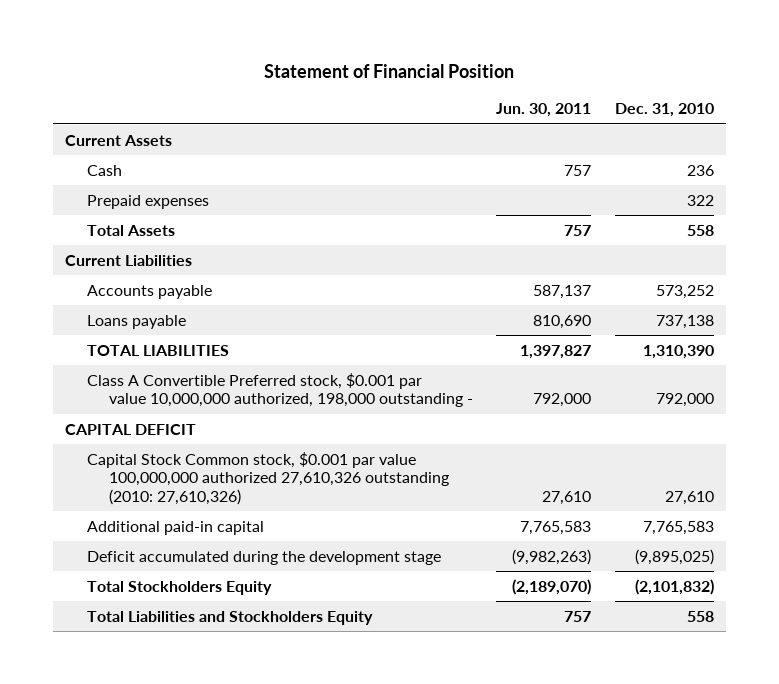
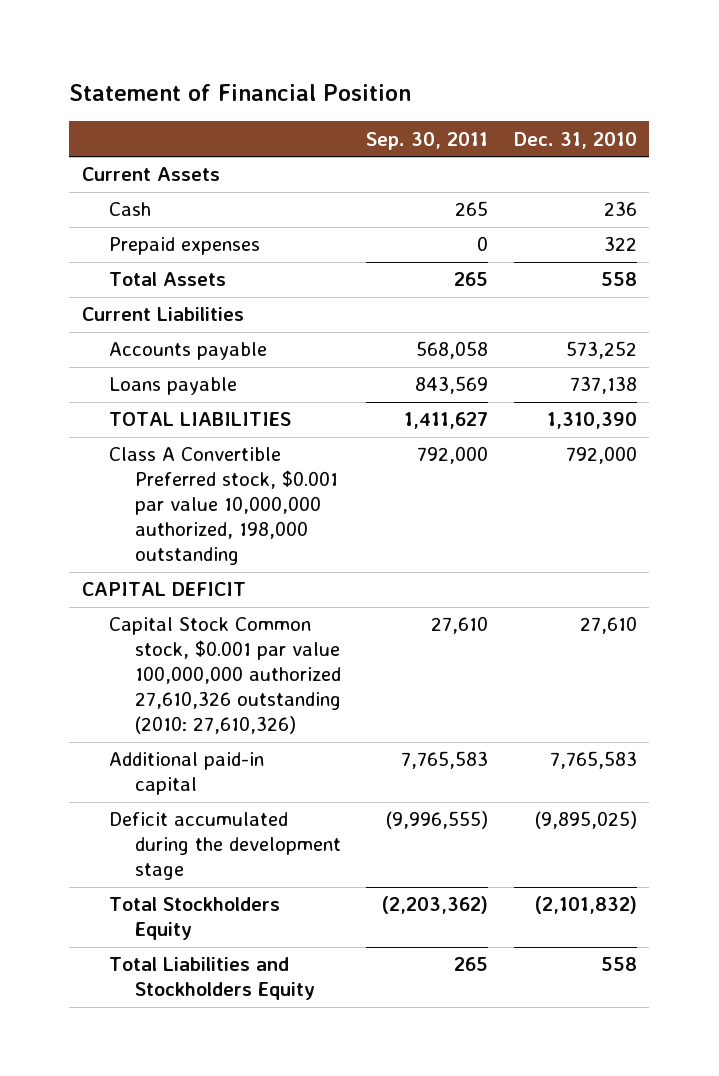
- | Jun. 30, 2011 | Dec. 31, 2010
+ | Sep. 30, 2011 | Dec. 31, 2010
- Class A Convertible Preferred stock, $0.001 par value 10,000,000 authorized, 198,000 outstanding - | 792,000 | 792,000
+ Class A Convertible Preferred stock, $0.001 par value 10,000,000 authorized, 198,000 outstanding | 792,000 | 792,000

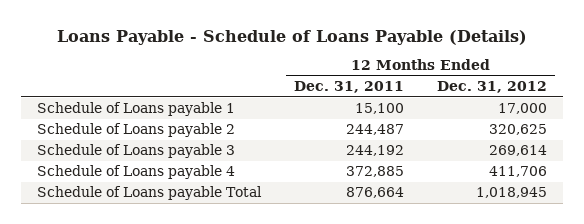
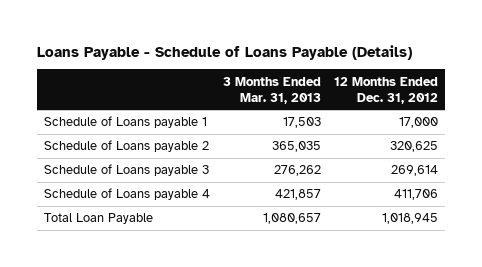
- | 12 Months Ended Dec. 31, 2011 | 12 Months Ended Dec. 31, 2012
+ | 3 Months Ended Mar. 31, 2013 | 12 Months Ended Dec. 31, 2012
- Schedule of Loans payable Total | 876,664 | 1,018,945
+ Total Loan Payable | 1,080,657 | 1,018,945

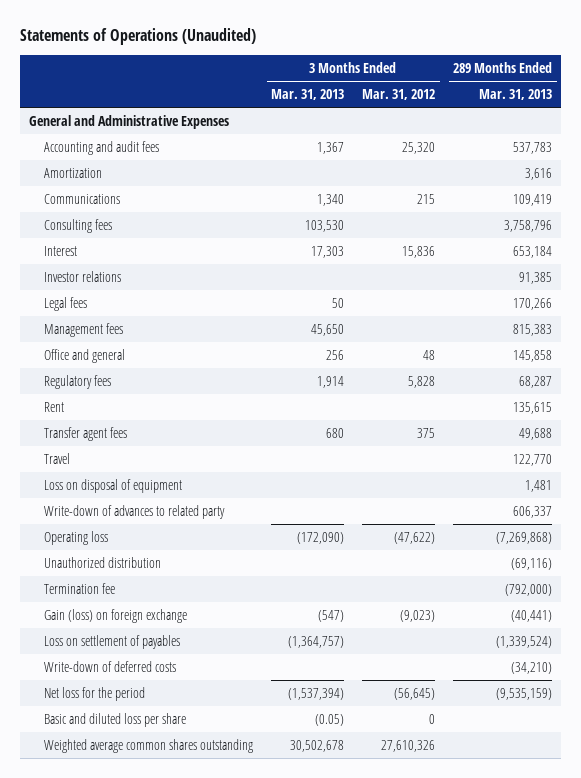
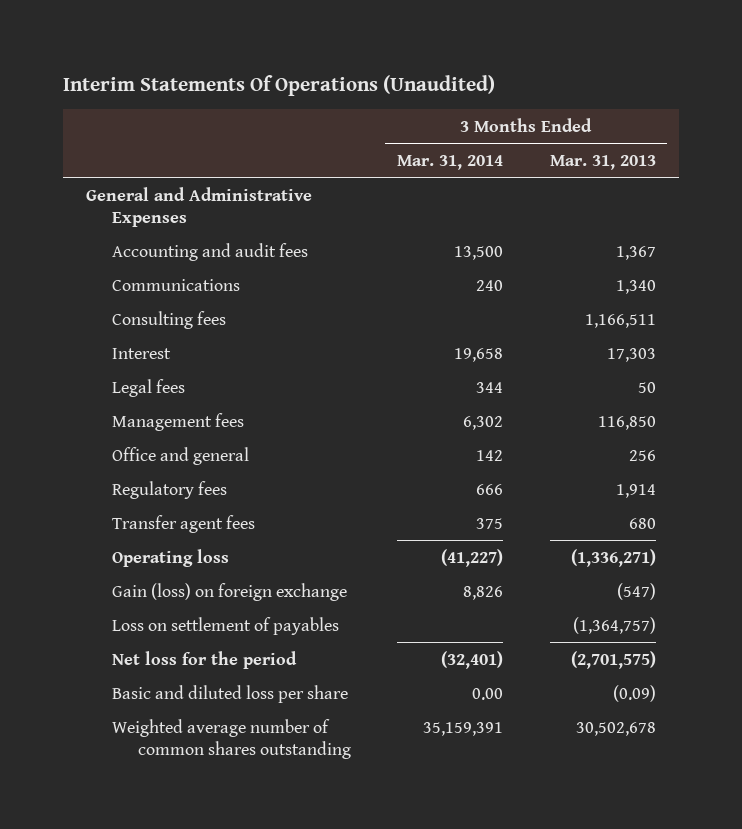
- Statements of Operations (Unaudited)
+ Interim Statements Of Operations (Unaudited)
- | 3 Months Ended Mar. 31, 2013 | 3 Months Ended Mar. 31, 2012 | 289 Months Ended Mar. 31, 2013
+ | 3 Months Ended Mar. 31, 2014 | 3 Months Ended Mar. 31, 2013
- Amortization | | | 3,616
- Consulting fees | 103,530 | | 3,758,796
+ Consulting fees | | 1,166,511
- Investor relations | | | 91,385
- Management fees | 45,650 | | 815,383
+ Management fees | 6,302 | 116,850
- Rent | | | 135,615
- Travel | | | 122,770
- Loss on disposal of equipment | | | 1,481
- Write-down of advances to related party | | | 606,337
- Operating loss | (172,090) | (47,622) | (7,269,868)
- Unauthorized distribution | | | (69,116)
- Termination fee | | | (792,000)
+ Operating loss | (41,227) | (1,336,271)
- Write-down of deferred costs | | | (34,210)
- Net loss for the period | (1,537,394) | (56,645) | (9,535,159)
- Basic and diluted loss per share | (0.05) | 0 |
- Weighted average common shares outstanding | 30,502,678 | 27,610,326 |
+ Net loss for the period | (32,401) | (2,701,575)
+ Basic and diluted loss per share | 0.00 | (0.09)
+ Weighted average number of common shares outstanding | 35,159,391 | 30,502,678

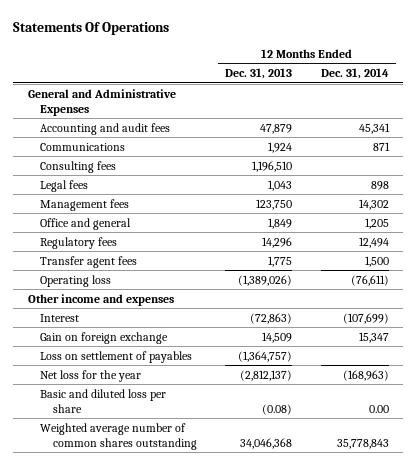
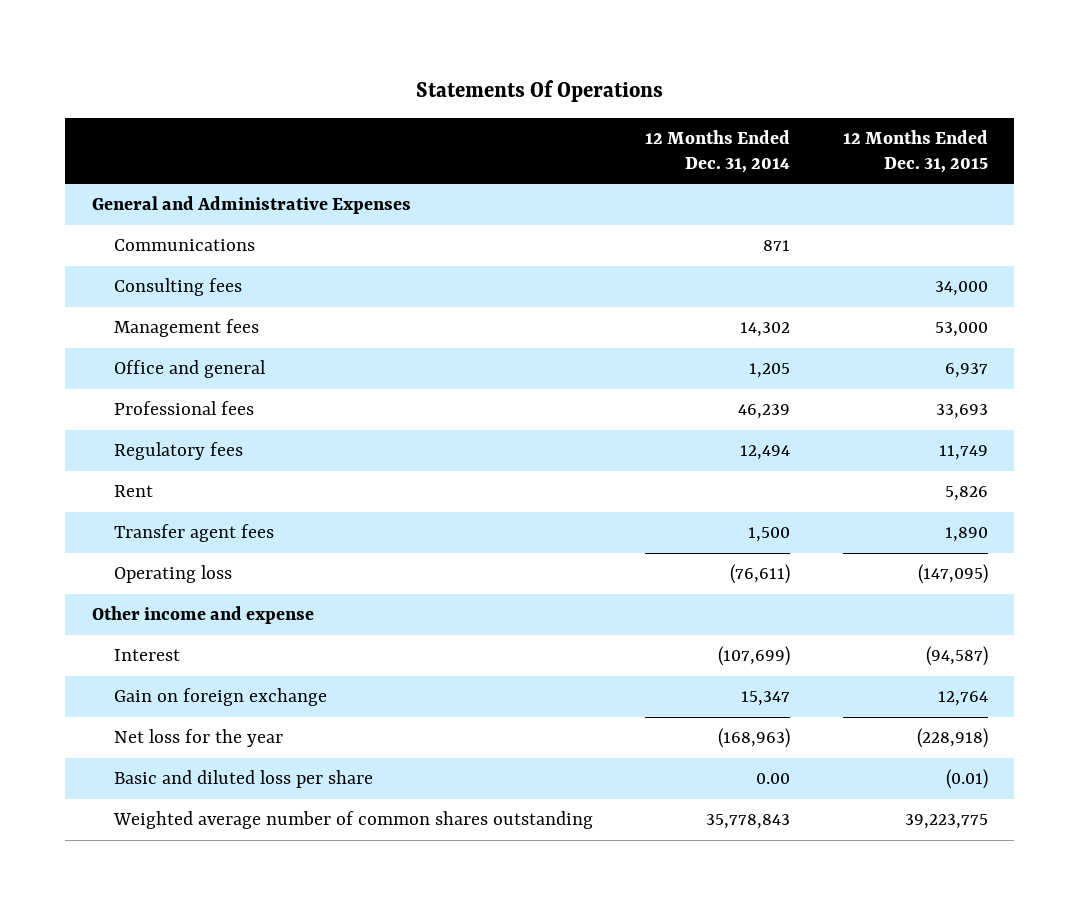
- | 12 Months Ended Dec. 31, 2013 | 12 Months Ended Dec. 31, 2014
+ | 12 Months Ended Dec. 31, 2014 | 12 Months Ended Dec. 31, 2015
- Accounting and audit fees | 47,879 | 45,341
- Legal fees | 1,043 | 898
+ Professional fees | 46,239 | 33,693
+ Rent | | 5,826
- Other income and expenses
+ Other income and expense
- Loss on settlement of payables | (1,364,757) |

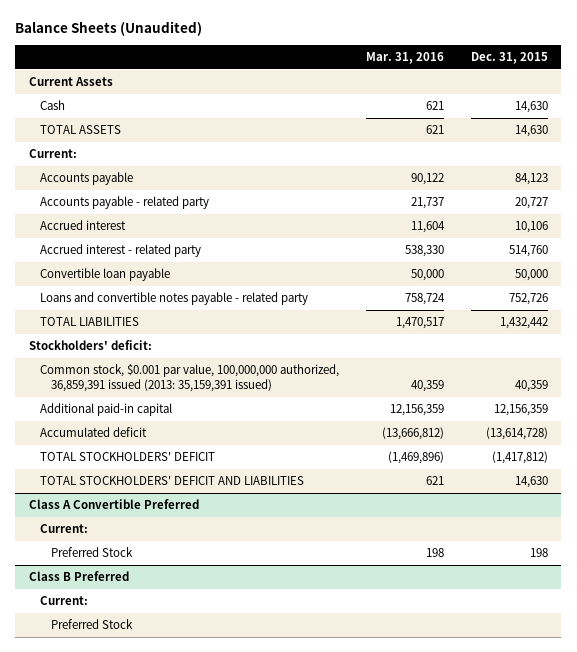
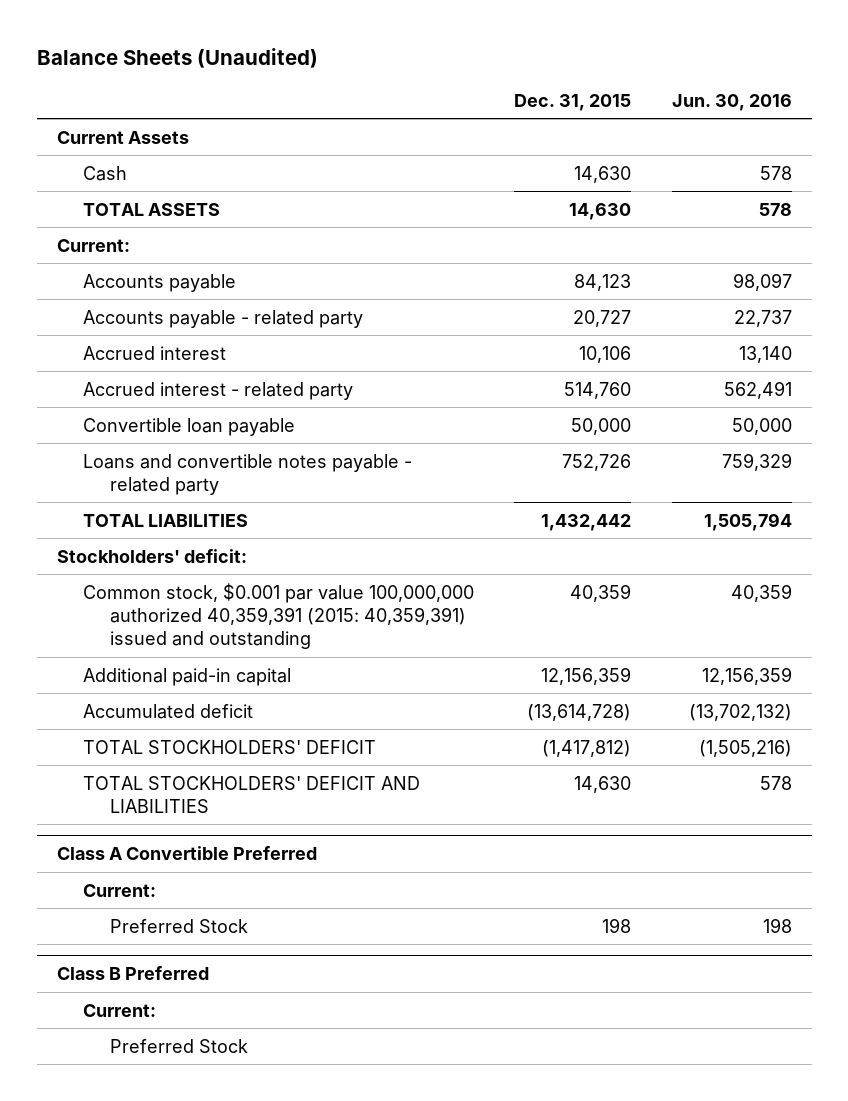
- | Mar. 31, 2016 | Dec. 31, 2015
+ | Dec. 31, 2015 | Jun. 30, 2016
- Common stock, $0.001 par value, 100,000,000 authorized, 36,859,391 issued (2013: 35,159,391 issued) | 40,359 | 40,359
+ Common stock, $0.001 par value 100,000,000 authorized 40,359,391 (2015: 40,359,391) issued and outstanding | 40,359 | 40,359

